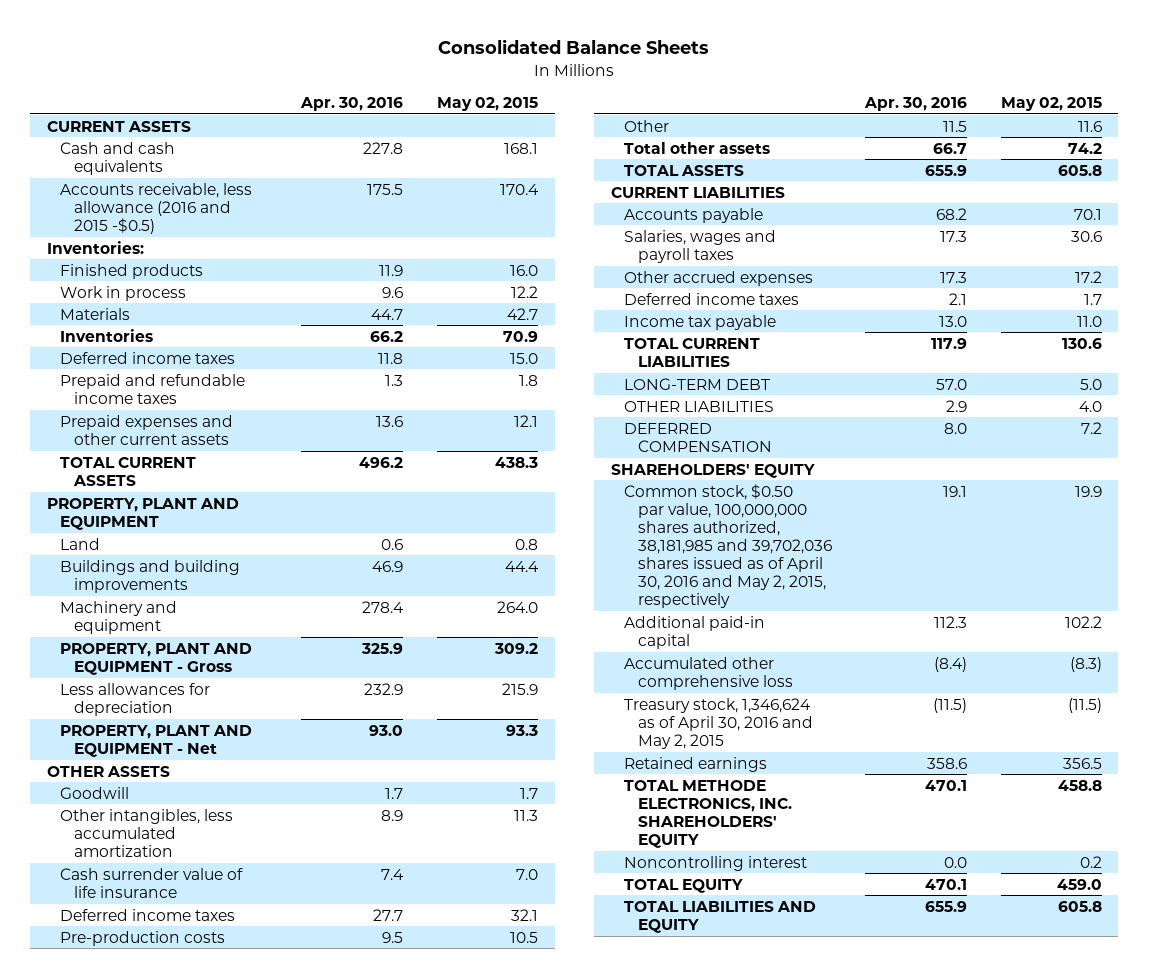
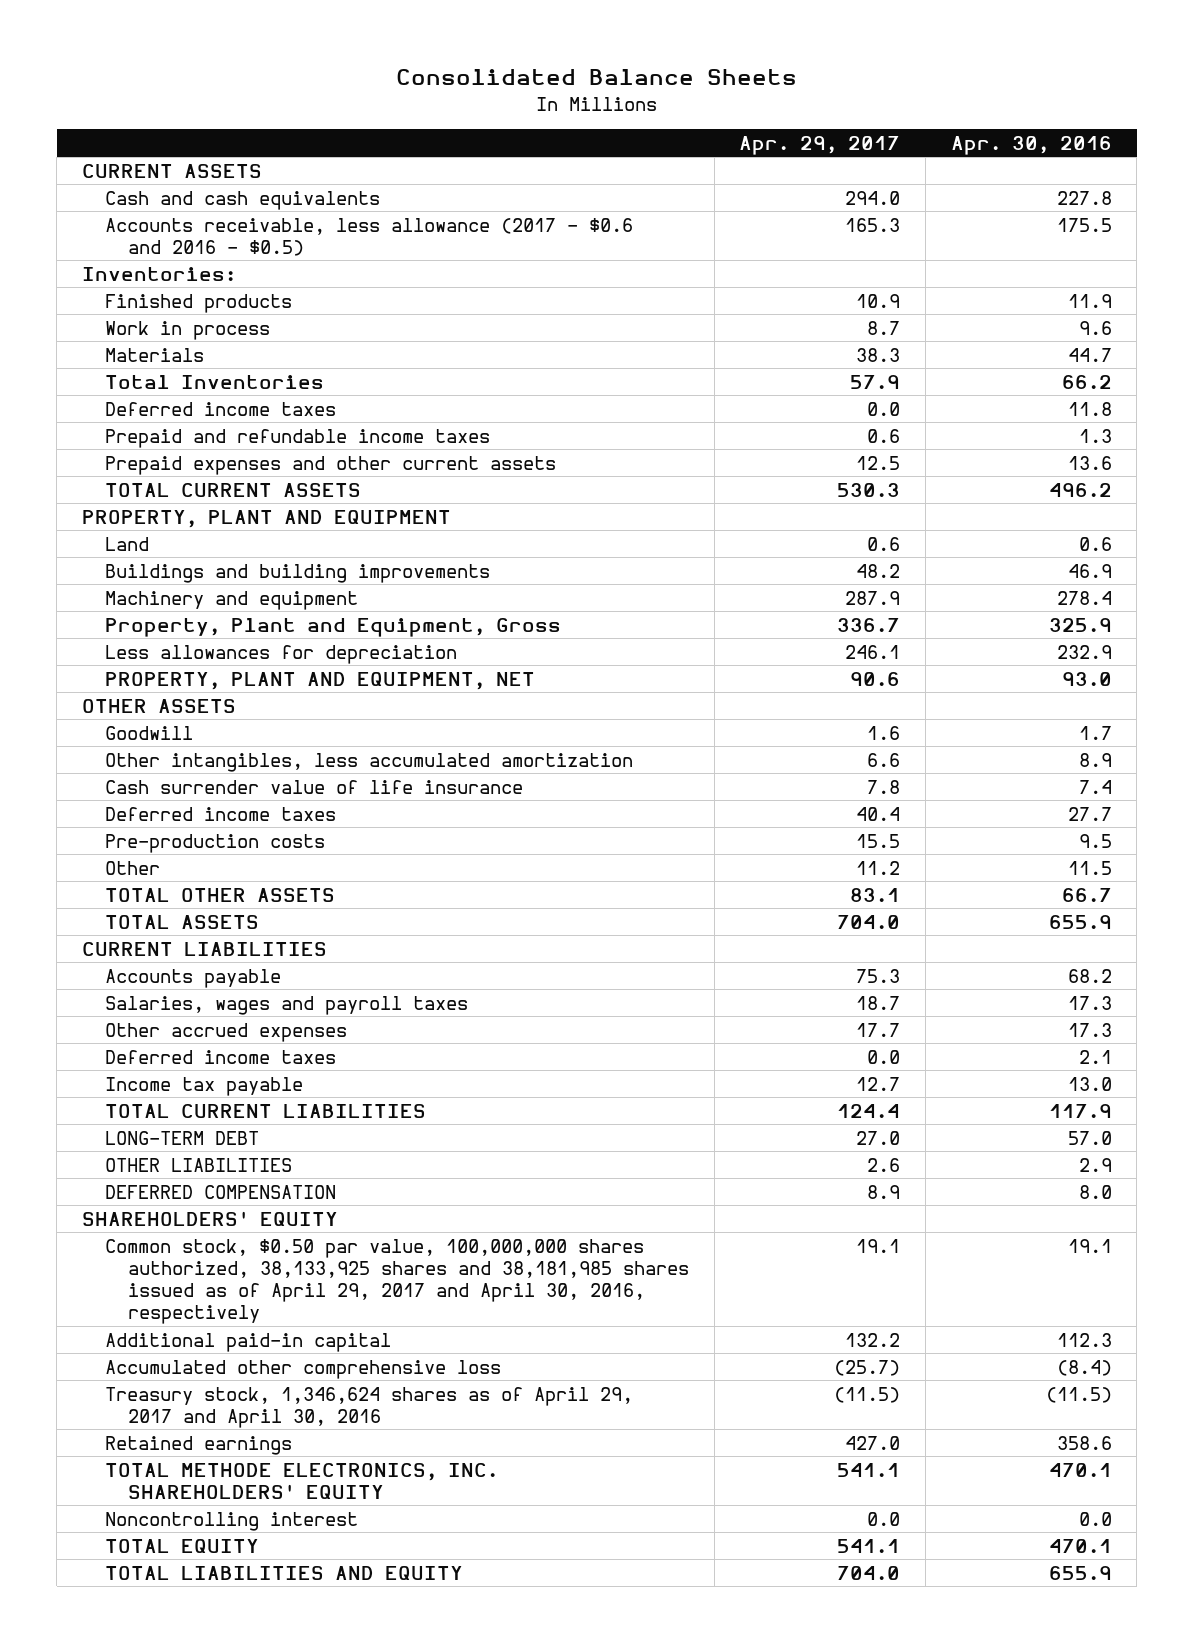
- | Apr. 30, 2016 | May 02, 2015
+ | Apr. 29, 2017 | Apr. 30, 2016
- Accounts receivable, less allowance (2016 and 2015 -$0.5) | 175.5 | 170.4
+ Accounts receivable, less allowance (2017 - $0.6 and 2016 - $0.5) | 165.3 | 175.5
- Inventories | 66.2 | 70.9
+ Total Inventories | 57.9 | 66.2
- PROPERTY, PLANT AND EQUIPMENT - Gross | 325.9 | 309.2
+ Property, Plant and Equipment, Gross | 336.7 | 325.9
- PROPERTY, PLANT AND EQUIPMENT - Net | 93.0 | 93.3
+ PROPERTY, PLANT AND EQUIPMENT, NET | 90.6 | 93.0
- Total other assets | 66.7 | 74.2
+ TOTAL OTHER ASSETS | 83.1 | 66.7
- Common stock, $0.50 par value, 100,000,000 shares authorized, 38,181,985 and 39,702,036 shares issued as of April 30, 2016 and May 2, 2015, respectively | 19.1 | 19.9
+ Common stock, $0.50 par value, 100,000,000 shares authorized, 38,133,925 shares and 38,181,985 shares issued as of April 29, 2017 and April 30, 2016, respectively | 19.1 | 19.1
- Treasury stock, 1,346,624 as of April 30, 2016 and May 2, 2015 | (11.5) | (11.5)
+ Treasury stock, 1,346,624 shares as of April 29, 2017 and April 30, 2016 | (11.5) | (11.5)

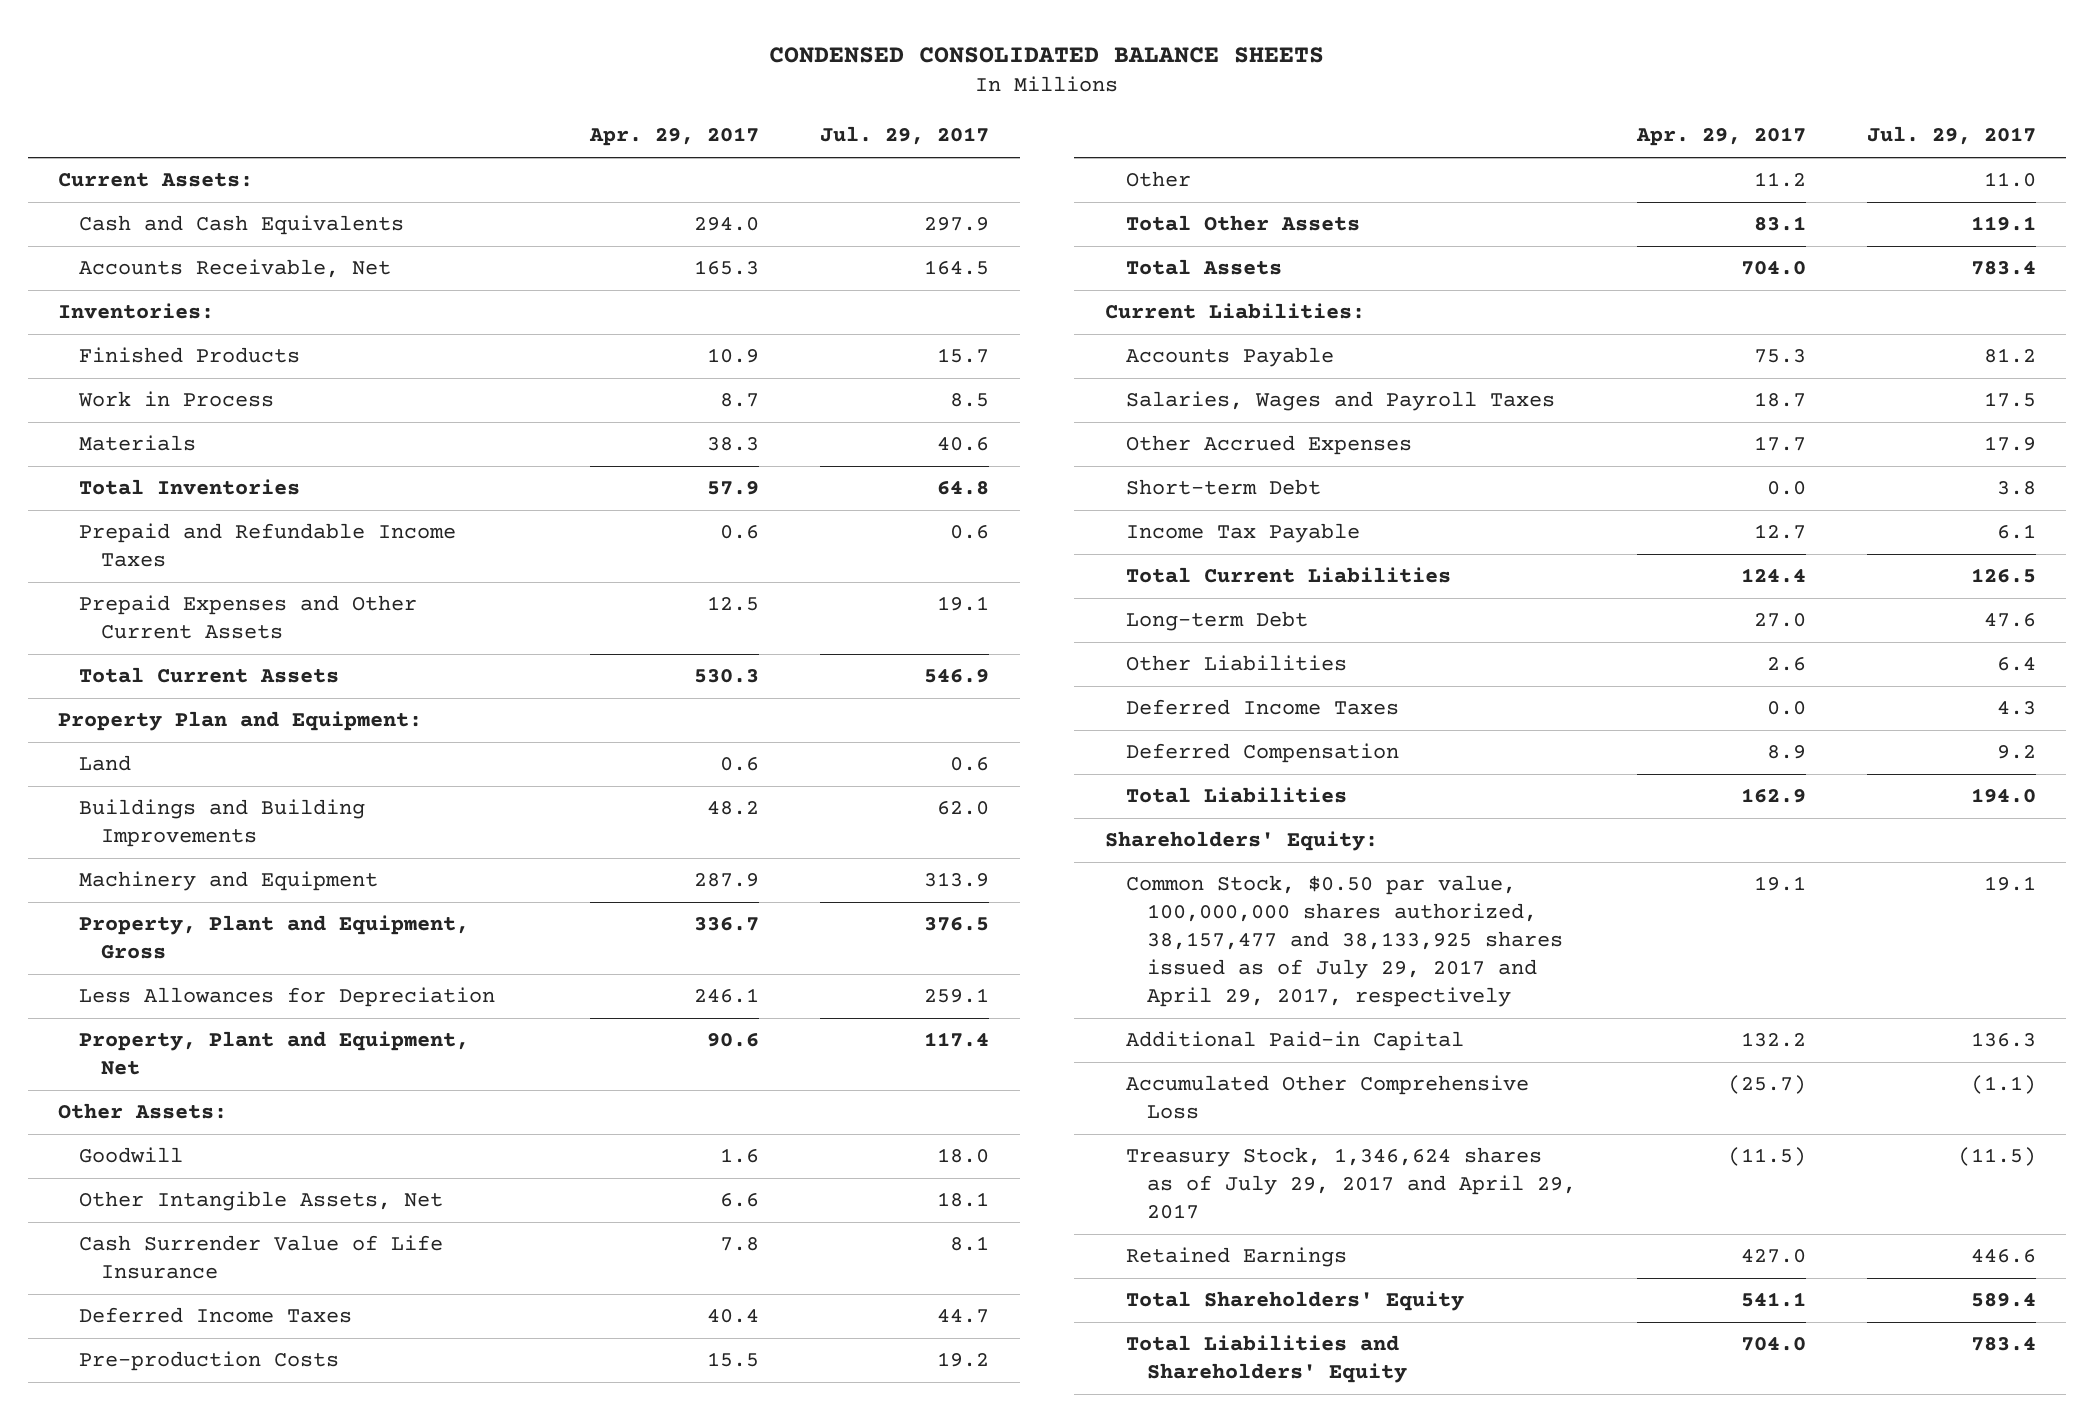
- Consolidated Balance Sheets
+ CONDENSED CONSOLIDATED BALANCE SHEETS
- | Apr. 29, 2017 | Apr. 30, 2016
+ | Apr. 29, 2017 | Jul. 29, 2017
- CURRENT ASSETS
- Cash and cash equivalents | 294.0 | 227.8
- Accounts receivable, less allowance (2017 - $0.6 and 2016 - $0.5) | 165.3 | 175.5
+ Current Assets:
+ Cash and Cash Equivalents | 294.0 | 297.9
+ Accounts Receivable, Net | 165.3 | 164.5
- Finished products | 10.9 | 11.9
- Work in process | 8.7 | 9.6
+ Finished Products | 10.9 | 15.7
+ Work in Process | 8.7 | 8.5
- Deferred income taxes | 0.0 | 11.8
- Prepaid and refundable income taxes | 0.6 | 1.3
- Prepaid expenses and other current assets | 12.5 | 13.6
- TOTAL CURRENT ASSETS | 530.3 | 496.2
- PROPERTY, PLANT AND EQUIPMENT
+ Prepaid and Refundable Income Taxes | 0.6 | 0.6
+ Prepaid Expenses and Other Current Assets | 12.5 | 19.1
+ Total Current Assets | 530.3 | 546.9
+ Property Plan and Equipment:
- Buildings and building improvements | 48.2 | 46.9
- Machinery and equipment | 287.9 | 278.4
+ Buildings and Building Improvements | 48.2 | 62.0
+ Machinery and Equipment | 287.9 | 313.9
- Less allowances for depreciation | 246.1 | 232.9
- PROPERTY, PLANT AND EQUIPMENT, NET | 90.6 | 93.0
- OTHER ASSETS
+ Less Allowances for Depreciation | 246.1 | 259.1
+ Property, Plant and Equipment, Net | 90.6 | 117.4
+ Other Assets:
- Other intangibles, less accumulated amortization | 6.6 | 8.9
- Cash surrender value of life insurance | 7.8 | 7.4
- Deferred income taxes | 40.4 | 27.7
- Pre-production costs | 15.5 | 9.5
+ Other Intangible Assets, Net | 6.6 | 18.1
+ Cash Surrender Value of Life Insurance | 7.8 | 8.1
+ Deferred Income Taxes | 40.4 | 44.7
+ Pre-production Costs | 15.5 | 19.2
- TOTAL OTHER ASSETS | 83.1 | 66.7
- TOTAL ASSETS | 704.0 | 655.9
- CURRENT LIABILITIES
- Accounts payable | 75.3 | 68.2
- Salaries, wages and payroll taxes | 18.7 | 17.3
- Other accrued expenses | 17.7 | 17.3
- Deferred income taxes | 0.0 | 2.1
- Income tax payable | 12.7 | 13.0
- TOTAL CURRENT LIABILITIES | 124.4 | 117.9
- LONG-TERM DEBT | 27.0 | 57.0
- OTHER LIABILITIES | 2.6 | 2.9
- DEFERRED COMPENSATION | 8.9 | 8.0
- SHAREHOLDERS' EQUITY
- Common stock, $0.50 par value, 100,000,000 shares authorized, 38,133,925 shares and 38,181,985 shares issued as of April 29, 2017 and April 30, 2016, respectively | 19.1 | 19.1
- Additional paid-in capital | 132.2 | 112.3
- Accumulated other comprehensive loss | (25.7) | (8.4)
- Treasury stock, 1,346,624 shares as of April 29, 2017 and April 30, 2016 | (11.5) | (11.5)
- Retained earnings | 427.0 | 358.6
- TOTAL METHODE ELECTRONICS, INC. SHAREHOLDERS' EQUITY | 541.1 | 470.1
- Noncontrolling interest | 0.0 | 0.0
- TOTAL EQUITY | 541.1 | 470.1
- TOTAL LIABILITIES AND EQUITY | 704.0 | 655.9
+ Total Other Assets | 83.1 | 119.1
+ Total Assets | 704.0 | 783.4
+ Current Liabilities:
+ Accounts Payable | 75.3 | 81.2
+ Salaries, Wages and Payroll Taxes | 18.7 | 17.5
+ Other Accrued Expenses | 17.7 | 17.9
+ Short-term Debt | 0.0 | 3.8
+ Income Tax Payable | 12.7 | 6.1
+ Total Current Liabilities | 124.4 | 126.5
+ Long-term Debt | 27.0 | 47.6
+ Other Liabilities | 2.6 | 6.4
+ Deferred Income Taxes | 0.0 | 4.3
+ Deferred Compensation | 8.9 | 9.2
+ Total Liabilities | 162.9 | 194.0
+ Shareholders' Equity:
+ Common Stock, $0.50 par value, 100,000,000 shares authorized, 38,157,477 and 38,133,925 shares issued as of July 29, 2017 and April 29, 2017, respectively | 19.1 | 19.1
+ Additional Paid-in Capital | 132.2 | 136.3
+ Accumulated Other Comprehensive Loss | (25.7) | (1.1)
+ Treasury Stock, 1,346,624 shares as of July 29, 2017 and April 29, 2017 | (11.5) | (11.5)
+ Retained Earnings | 427.0 | 446.6
+ Total Shareholders' Equity | 541.1 | 589.4
+ Total Liabilities and Shareholders' Equity | 704.0 | 783.4

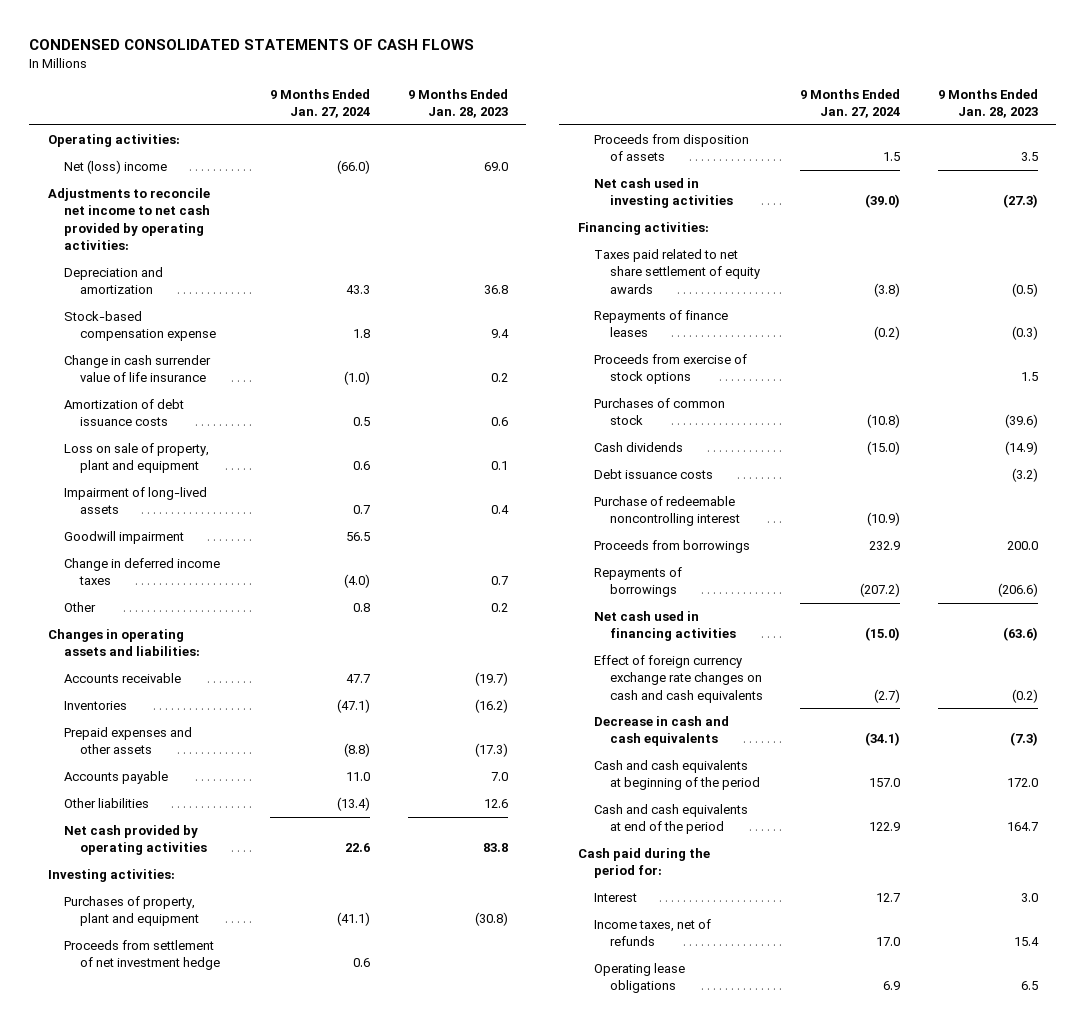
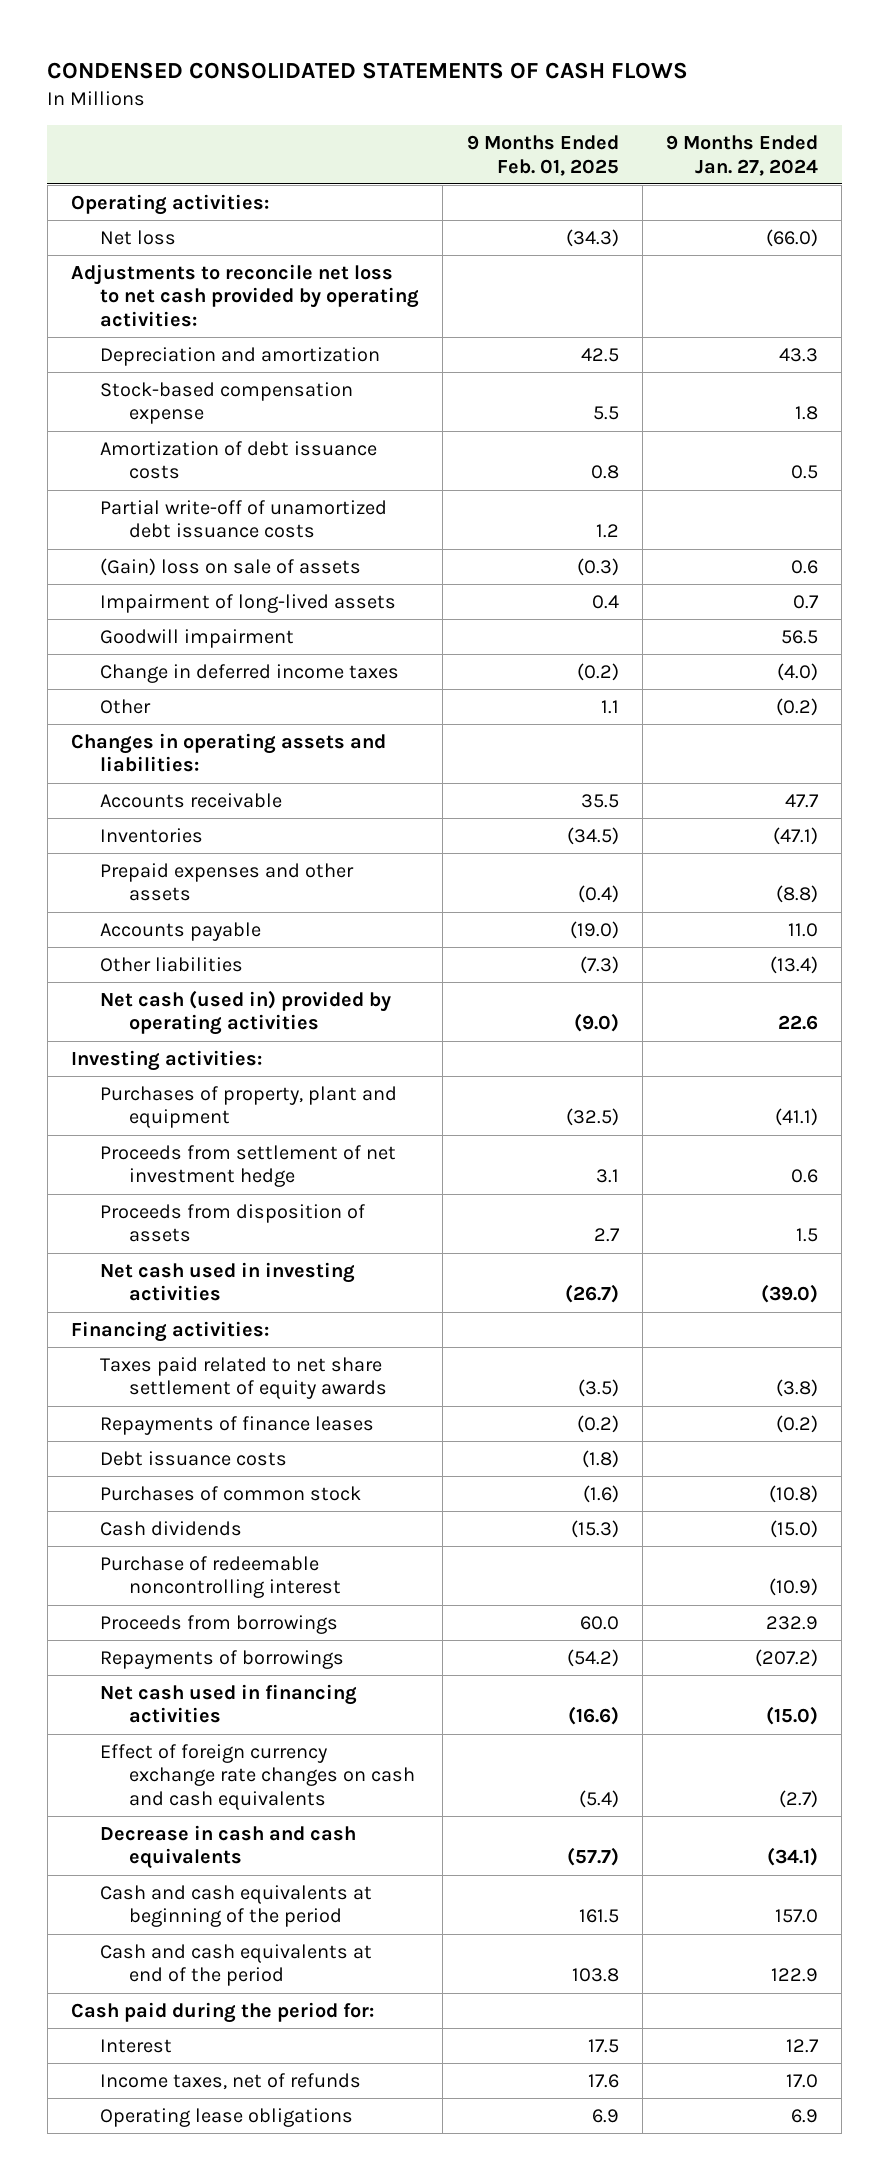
- | 9 Months Ended Jan. 27, 2024 | 9 Months Ended Jan. 28, 2023
+ | 9 Months Ended Feb. 01, 2025 | 9 Months Ended Jan. 27, 2024
- Net (loss) income | (66.0) | 69.0
- Adjustments to reconcile net income to net cash provided by operating activities:
+ Net loss | (34.3) | (66.0)
+ Adjustments to reconcile net loss to net cash provided by operating activities:
- Change in cash surrender value of life insurance | (1.0) | 0.2
- Loss on sale of property, plant and equipment | 0.6 | 0.1
+ Partial write-off of unamortized debt issuance costs | 1.2 |
+ (Gain) loss on sale of assets | (0.3) | 0.6
- Other | 0.8 | 0.2
+ Other | 1.1 | (0.2)
- Net cash provided by operating activities | 22.6 | 83.8
+ Net cash (used in) provided by operating activities | (9.0) | 22.6
- Proceeds from exercise of stock options | | 1.5
moved up: Debt issuance costs | (1.8) |

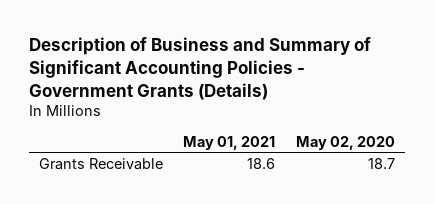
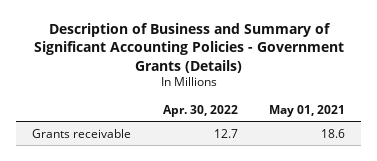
- | May 01, 2021 | May 02, 2020
+ | Apr. 30, 2022 | May 01, 2021
- Grants Receivable | 18.6 | 18.7
+ Grants receivable | 12.7 | 18.6

